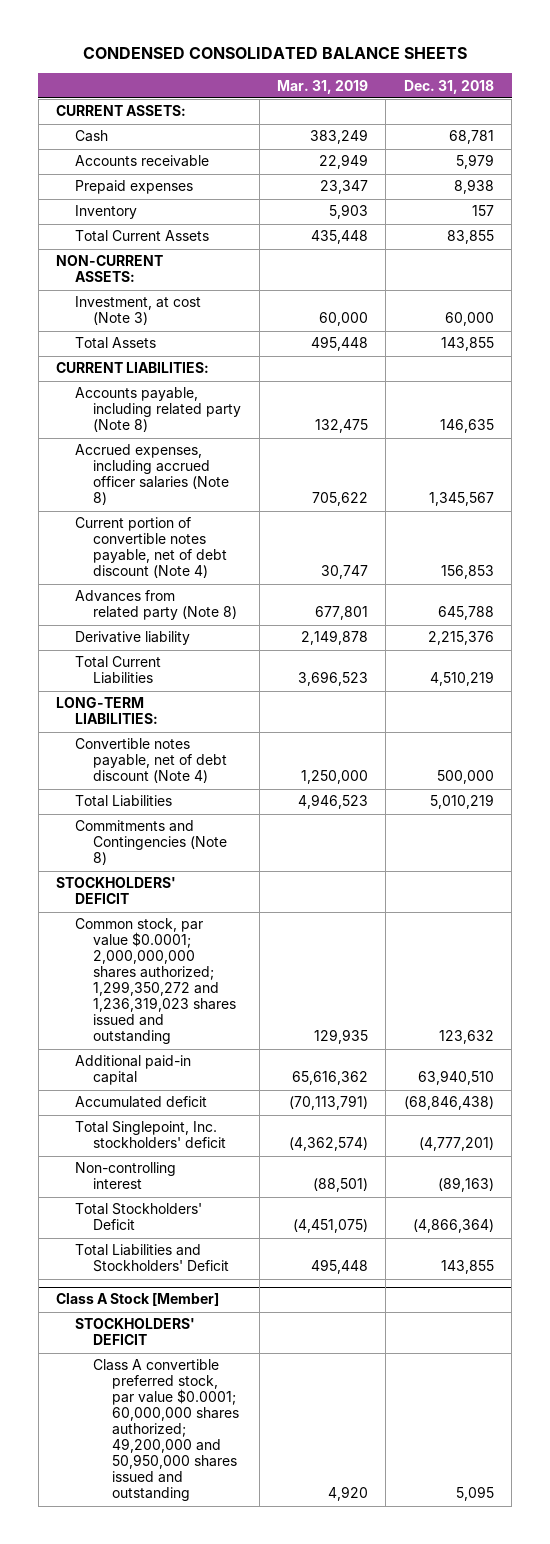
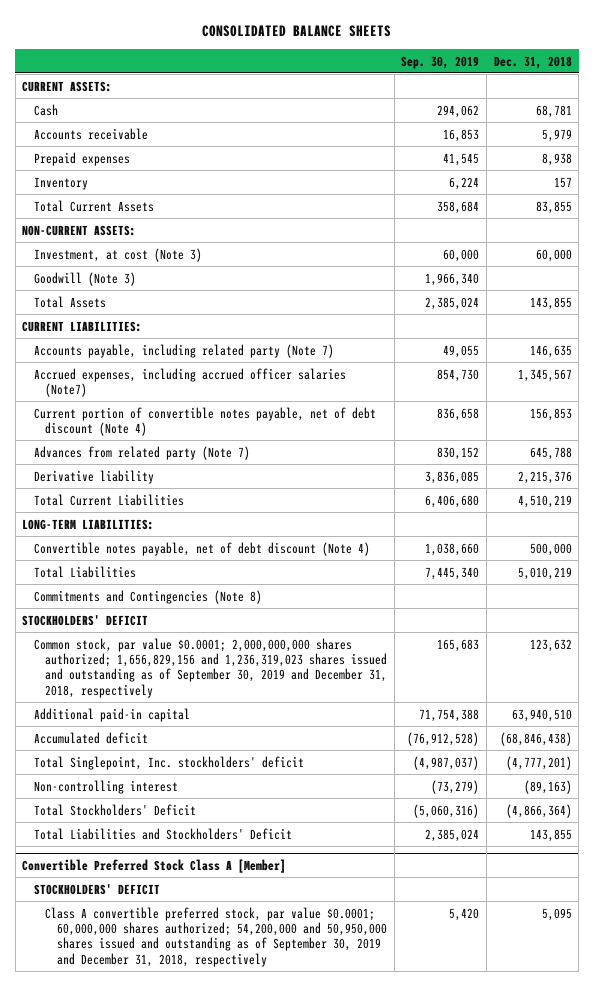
- CONDENSED CONSOLIDATED BALANCE SHEETS
+ CONSOLIDATED BALANCE SHEETS
- | Mar. 31, 2019 | Dec. 31, 2018
+ | Sep. 30, 2019 | Dec. 31, 2018
+ Goodwill (Note 3) | 1,966,340 |
- Accounts payable, including related party (Note 8) | 132,475 | 146,635
- Accrued expenses, including accrued officer salaries (Note 8) | 705,622 | 1,345,567
+ Accounts payable, including related party (Note 7) | 49,055 | 146,635
+ Accrued expenses, including accrued officer salaries (Note7) | 854,730 | 1,345,567
- Advances from related party (Note 8) | 677,801 | 645,788
+ Advances from related party (Note 7) | 830,152 | 645,788
- Common stock, par value $0.0001; 2,000,000,000 shares authorized; 1,299,350,272 and 1,236,319,023 shares issued and outstanding | 129,935 | 123,632
+ Common stock, par value $0.0001; 2,000,000,000 shares authorized; 1,656,829,156 and 1,236,319,023 shares issued and outstanding as of September 30, 2019 and December 31, 2018, respectively | 165,683 | 123,632
- Class A Stock [Member]
+ Convertible Preferred Stock Class A [Member]
- Class A convertible preferred stock, par value $0.0001; 60,000,000 shares authorized; 49,200,000 and 50,950,000 shares issued and outstanding | 4,920 | 5,095
+ Class A convertible preferred stock, par value $0.0001; 60,000,000 shares authorized; 54,200,000 and 50,950,000 shares issued and outstanding as of September 30, 2019 and December 31, 2018, respectively | 5,420 | 5,095

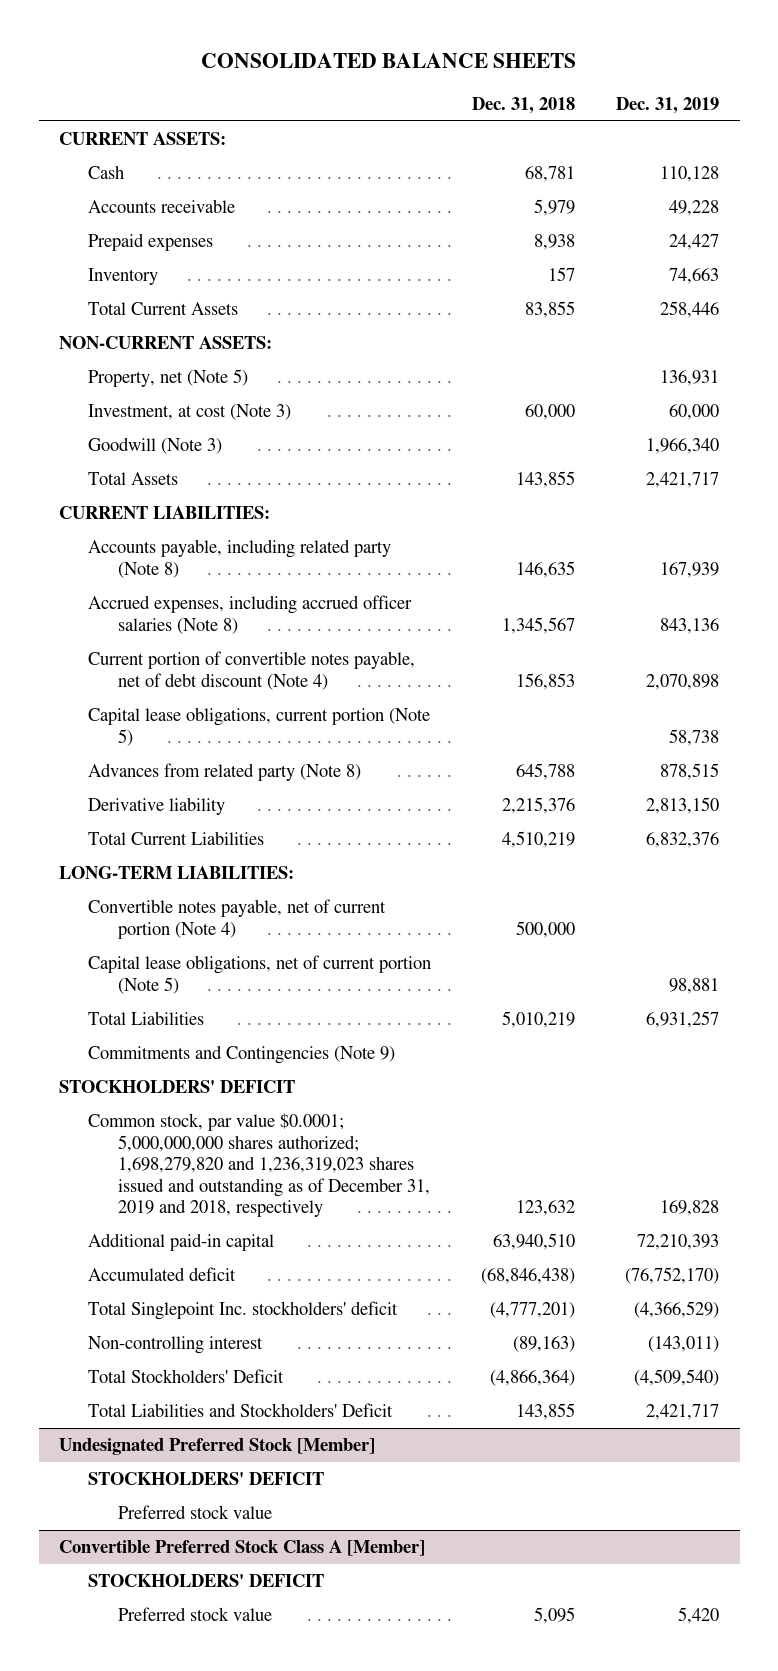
- | Sep. 30, 2019 | Dec. 31, 2018
+ | Dec. 31, 2018 | Dec. 31, 2019
+ Property, net (Note 5) | | 136,931
- Accounts payable, including related party (Note 7) | 49,055 | 146,635
- Accrued expenses, including accrued officer salaries (Note7) | 854,730 | 1,345,567
+ Accounts payable, including related party (Note 8) | 146,635 | 167,939
+ Accrued expenses, including accrued officer salaries (Note 8) | 1,345,567 | 843,136
- Advances from related party (Note 7) | 830,152 | 645,788
+ Capital lease obligations, current portion (Note 5) | | 58,738
+ Advances from related party (Note 8) | 645,788 | 878,515
- Convertible notes payable, net of debt discount (Note 4) | 1,038,660 | 500,000
+ Convertible notes payable, net of current portion (Note 4) | 500,000 |
+ Capital lease obligations, net of current portion (Note 5) | | 98,881
- Commitments and Contingencies (Note 8)
+ Commitments and Contingencies (Note 9)
- Common stock, par value $0.0001; 2,000,000,000 shares authorized; 1,656,829,156 and 1,236,319,023 shares issued and outstanding as of September 30, 2019 and December 31, 2018, respectively | 165,683 | 123,632
+ Common stock, par value $0.0001; 5,000,000,000 shares authorized; 1,698,279,820 and 1,236,319,023 shares issued and outstanding as of December 31, 2019 and 2018, respectively | 123,632 | 169,828
- Total Singlepoint, Inc. stockholders' deficit | (4,987,037) | (4,777,201)
+ Total Singlepoint Inc. stockholders' deficit | (4,777,201) | (4,366,529)
+ Undesignated Preferred Stock [Member]
+ STOCKHOLDERS' DEFICIT
+ Preferred stock value
@ Convertible Preferred Stock Class A [Member]
- Class A convertible preferred stock, par value $0.0001; 60,000,000 shares authorized; 54,200,000 and 50,950,000 shares issued and outstanding as of September 30, 2019 and December 31, 2018, respectively | 5,420 | 5,095
+ Preferred stock value | 5,095 | 5,420

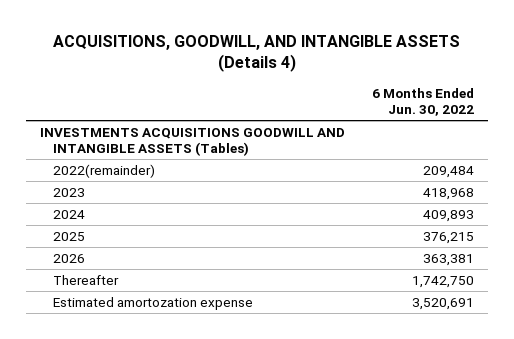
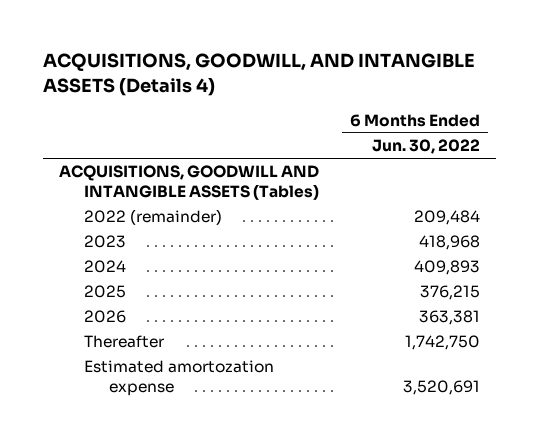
- INVESTMENTS ACQUISITIONS GOODWILL AND INTANGIBLE ASSETS (Tables)
- 2022(remainder) | 209,484
+ ACQUISITIONS, GOODWILL AND INTANGIBLE ASSETS (Tables)
+ 2022 (remainder) | 209,484

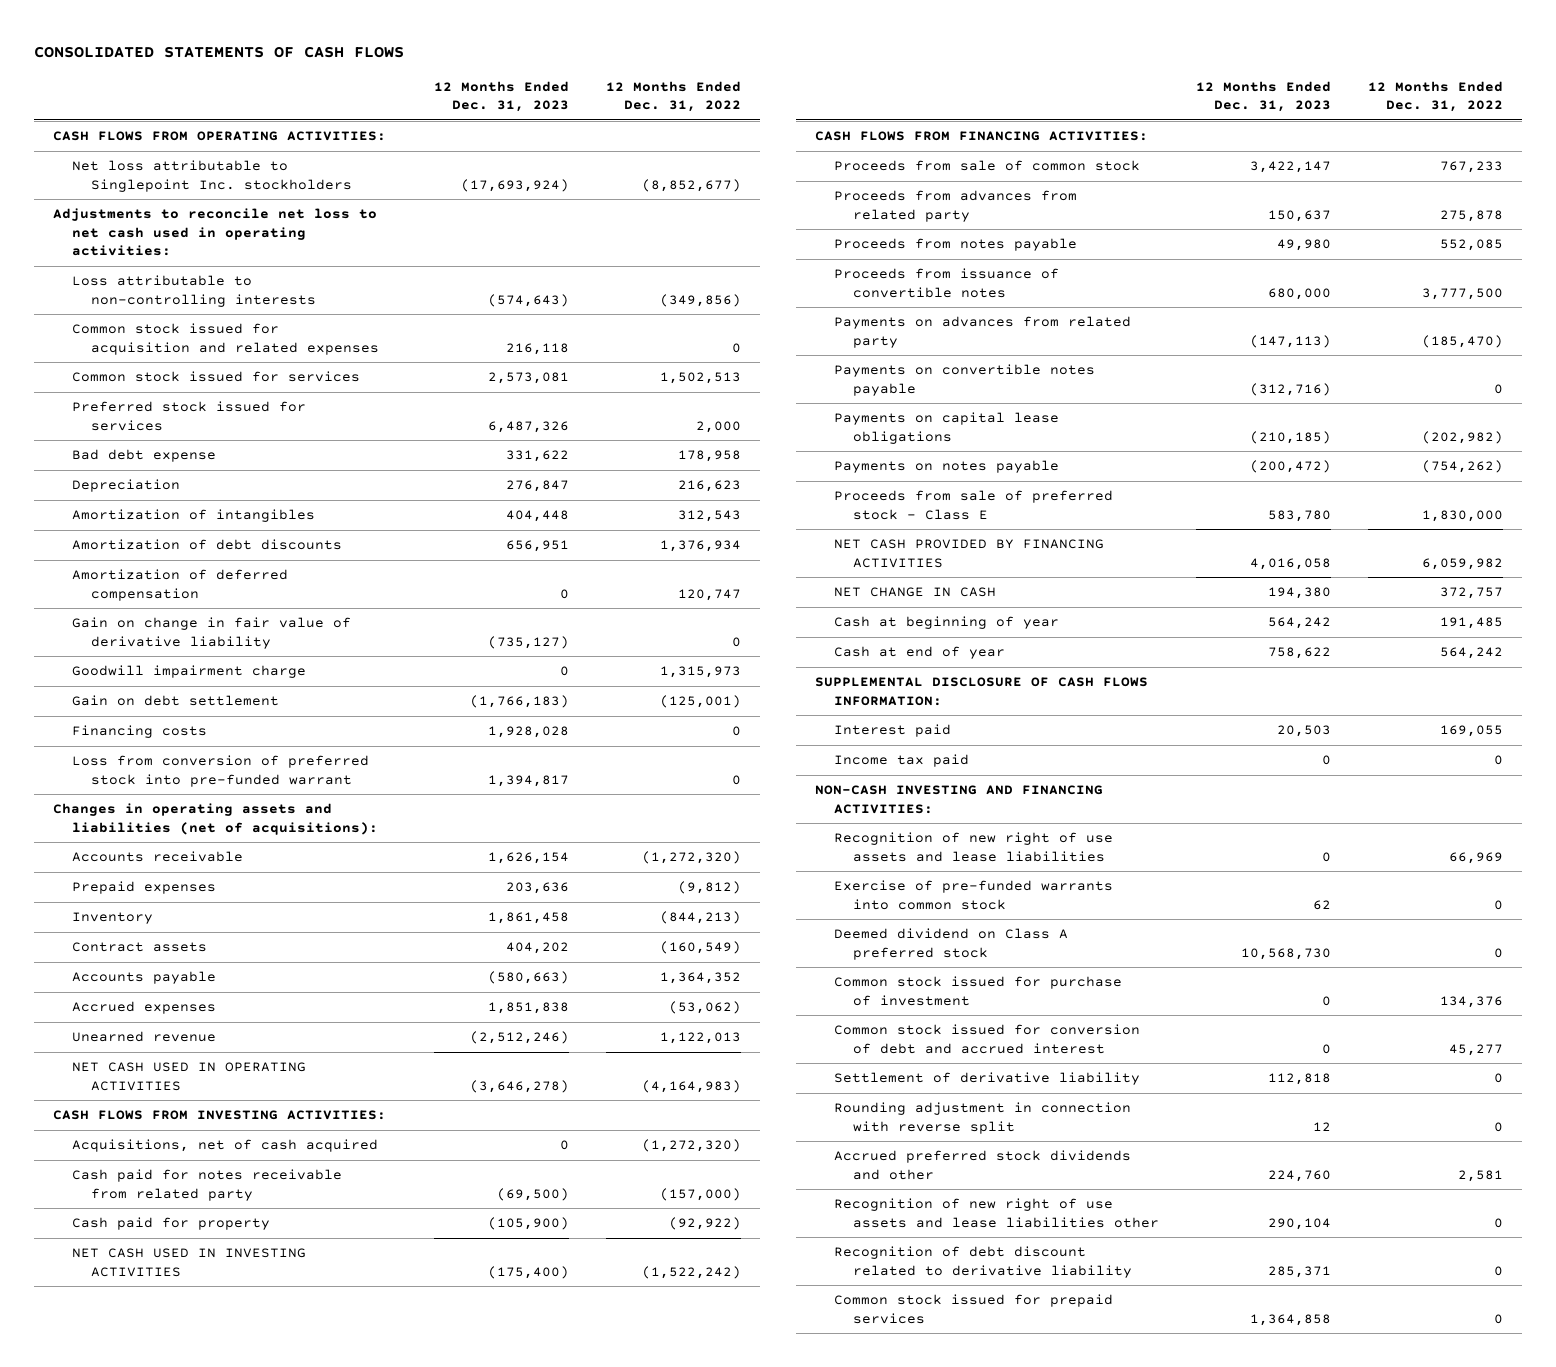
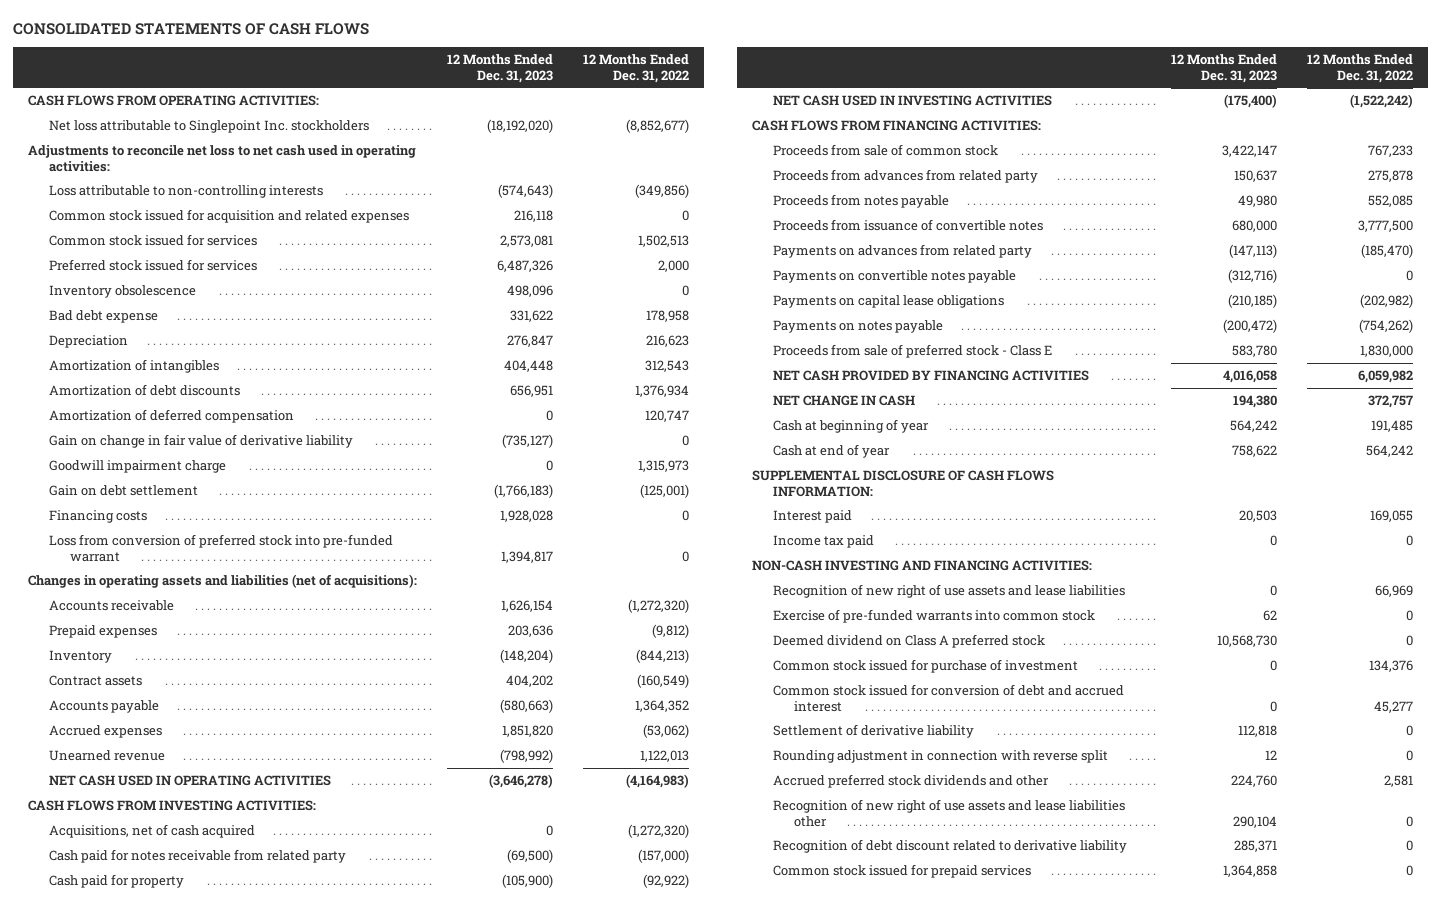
- Net loss attributable to Singlepoint Inc. stockholders | (17,693,924) | (8,852,677)
+ Net loss attributable to Singlepoint Inc. stockholders | (18,192,020) | (8,852,677)
+ Inventory obsolescence | 498,096 | 0
- Inventory | 1,861,458 | (844,213)
+ Inventory | (148,204) | (844,213)
- Accrued expenses | 1,851,838 | (53,062)
- Unearned revenue | (2,512,246) | 1,122,013
+ Accrued expenses | 1,851,820 | (53,062)
+ Unearned revenue | (798,992) | 1,122,013

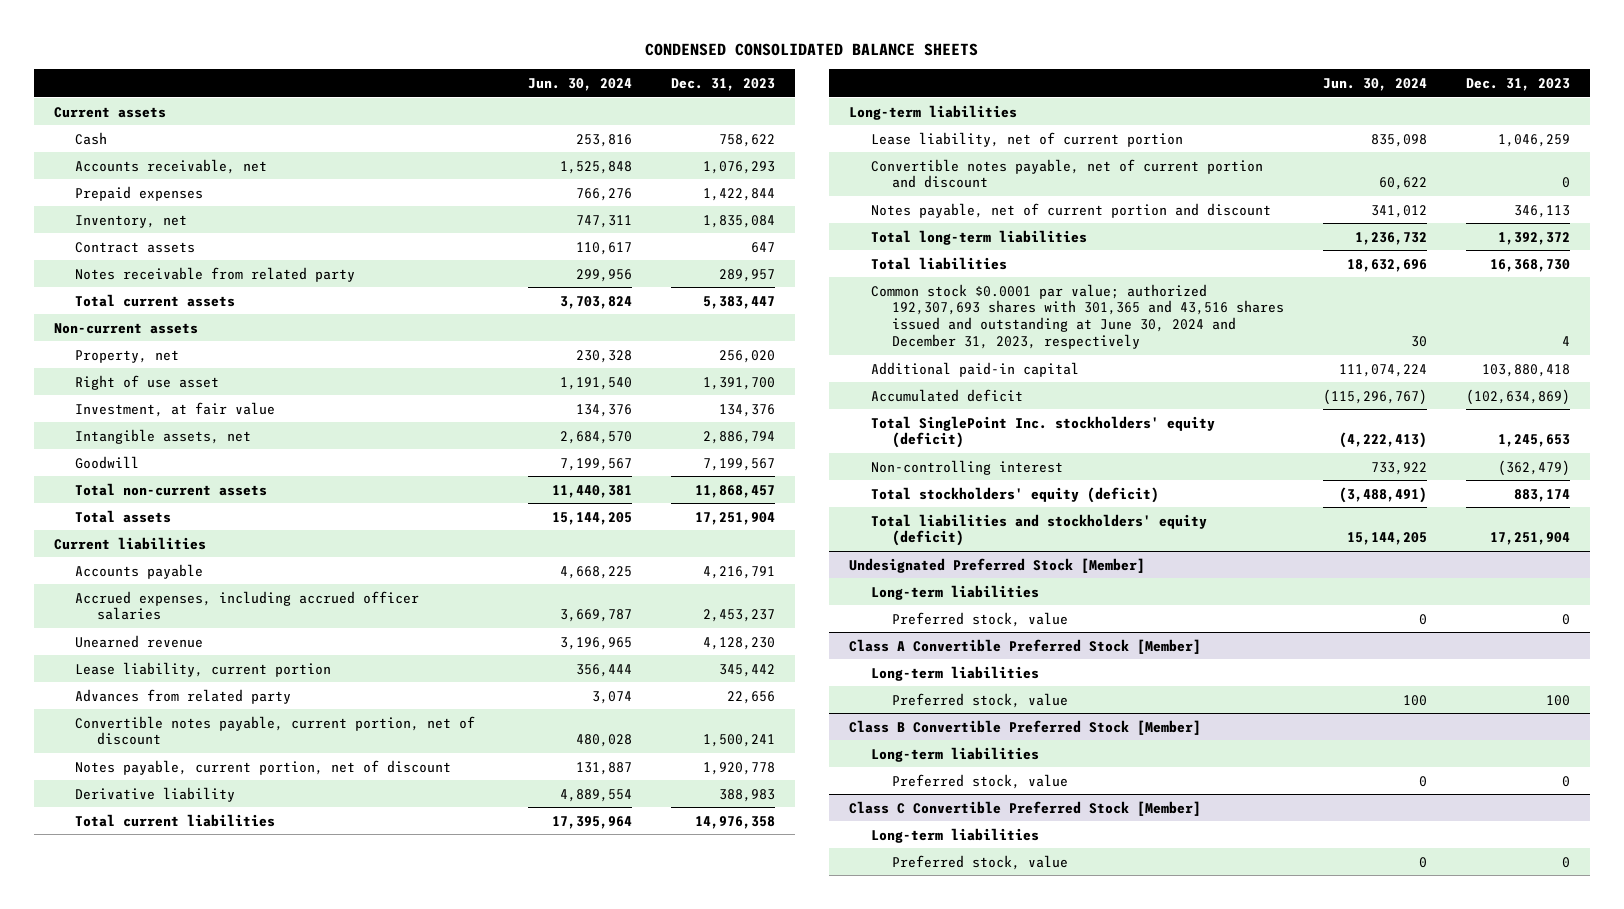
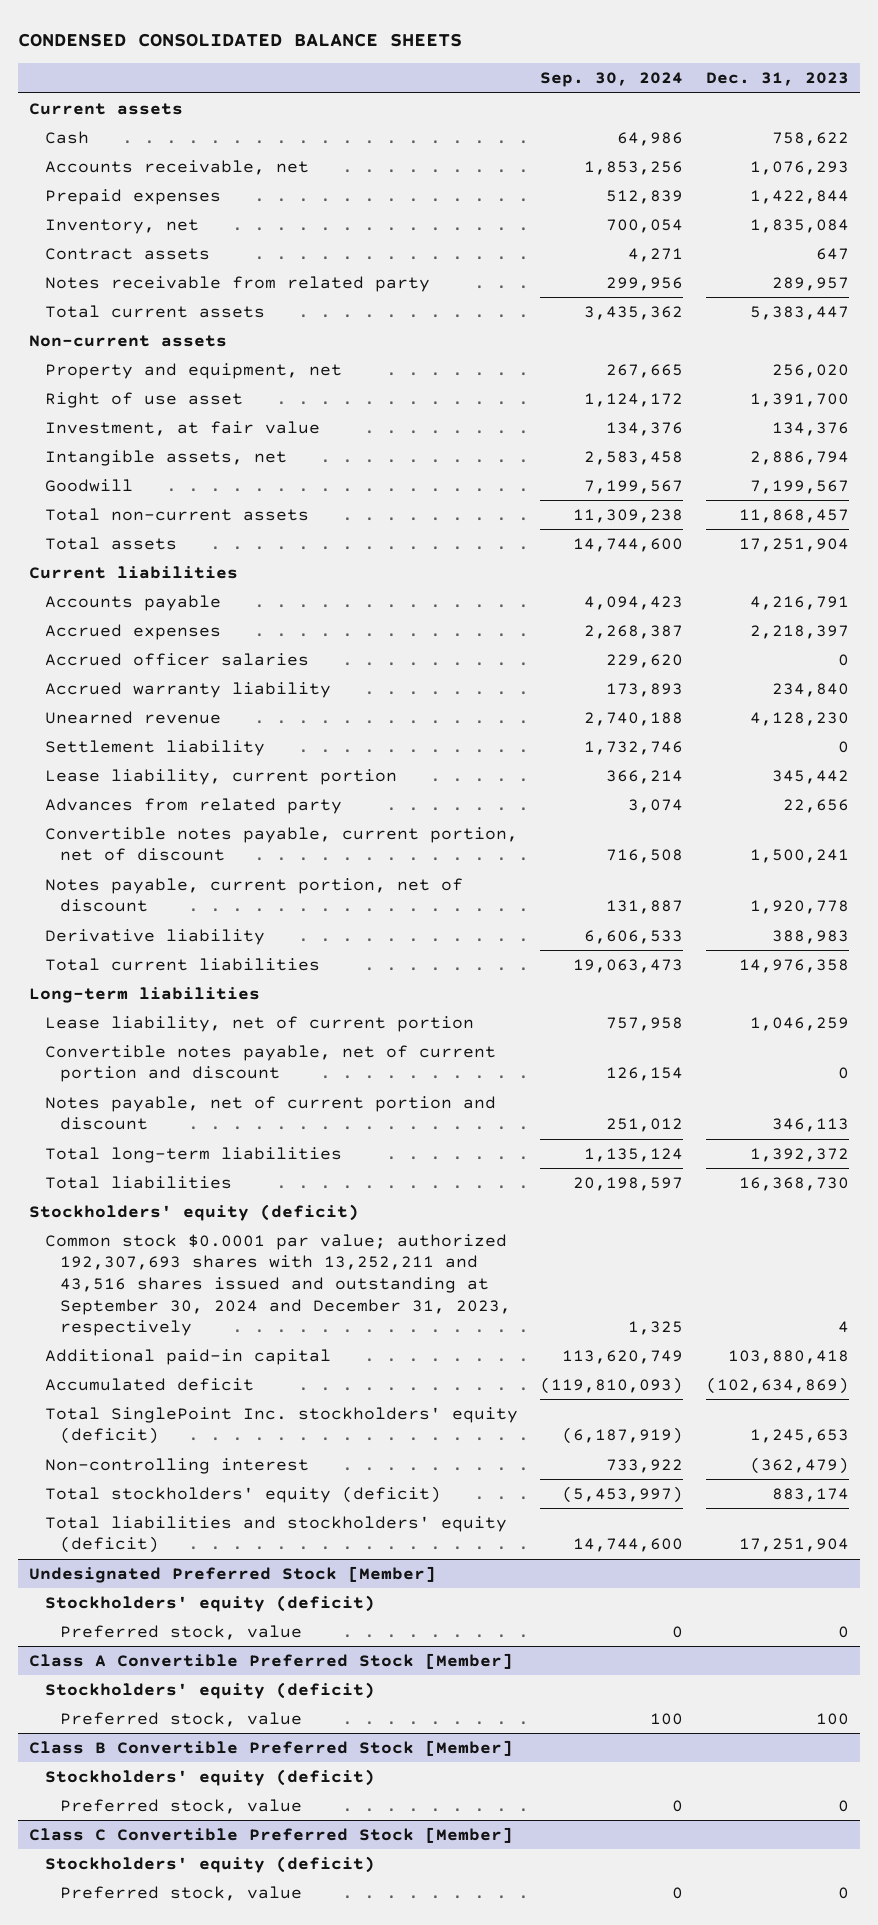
- | Jun. 30, 2024 | Dec. 31, 2023
+ | Sep. 30, 2024 | Dec. 31, 2023
- Property, net | 230,328 | 256,020
+ Property and equipment, net | 267,665 | 256,020
- Accrued expenses, including accrued officer salaries | 3,669,787 | 2,453,237
+ Accrued expenses | 2,268,387 | 2,218,397
+ Accrued officer salaries | 229,620 | 0
+ Accrued warranty liability | 173,893 | 234,840
+ Settlement liability | 1,732,746 | 0
- Common stock $0.0001 par value; authorized 192,307,693 shares with 301,365 and 43,516 shares issued and outstanding at June 30, 2024 and December 31, 2023, respectively | 30 | 4
+ Stockholders' equity (deficit)
+ Common stock $0.0001 par value; authorized 192,307,693 shares with 13,252,211 and 43,516 shares issued and outstanding at September 30, 2024 and December 31, 2023, respectively | 1,325 | 4
@ Undesignated Preferred Stock [Member]
- Long-term liabilities
+ Stockholders' equity (deficit)
@ Class A Convertible Preferred Stock [Member]
- Long-term liabilities
+ Stockholders' equity (deficit)
@ Class B Convertible Preferred Stock [Member]
- Long-term liabilities
+ Stockholders' equity (deficit)
@ Class C Convertible Preferred Stock [Member]
- Long-term liabilities
+ Stockholders' equity (deficit)

